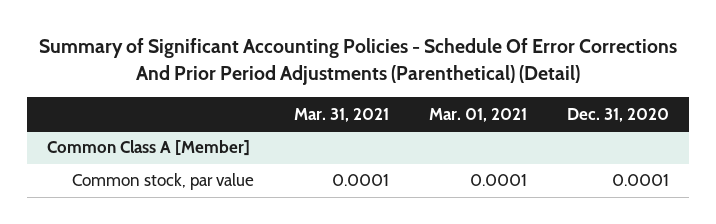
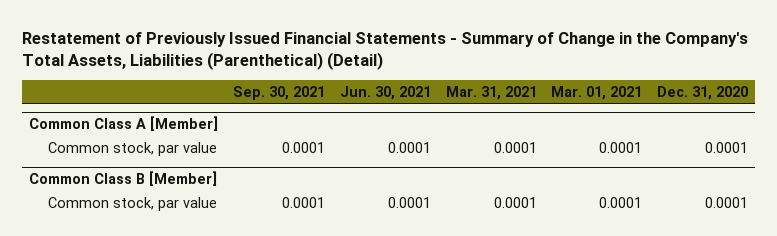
- Summary of Significant Accounting Policies - Schedule Of Error Corrections And Prior Period Adjustments (Parenthetical) (Detail)
+ Restatement of Previously Issued Financial Statements - Summary of Change in the Company's Total Assets, Liabilities (Parenthetical) (Detail)
- | Mar. 31, 2021 | Mar. 01, 2021 | Dec. 31, 2020
+ | Sep. 30, 2021 | Jun. 30, 2021 | Mar. 31, 2021 | Mar. 01, 2021 | Dec. 31, 2020
+ Common Class B [Member]
+ Common stock, par value | 0.0001 | 0.0001 | 0.0001 | 0.0001 | 0.0001

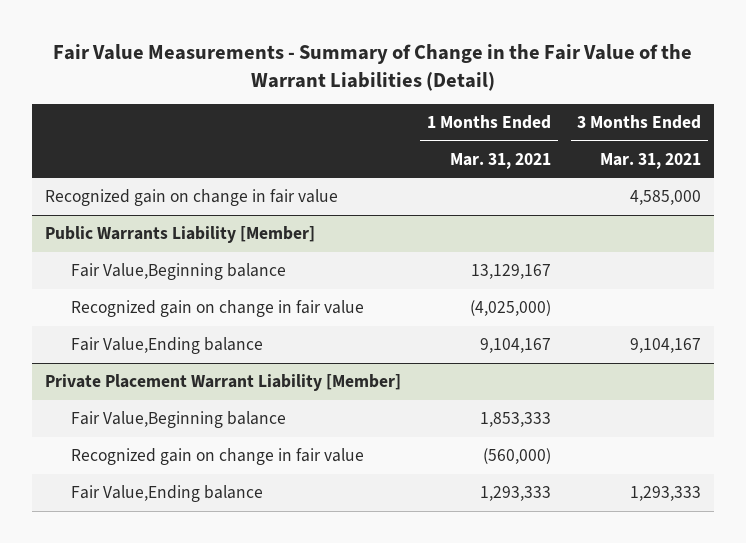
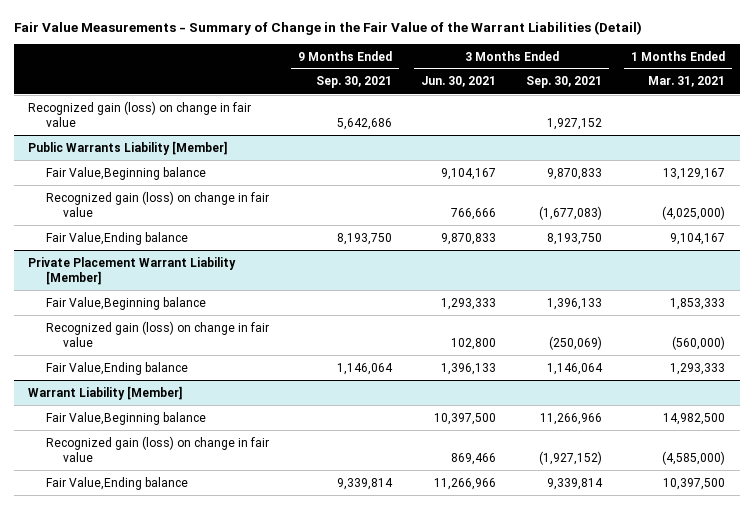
- | 1 Months Ended Mar. 31, 2021 | 3 Months Ended Mar. 31, 2021
+ | 9 Months Ended Sep. 30, 2021 | 3 Months Ended Jun. 30, 2021 | 3 Months Ended Sep. 30, 2021 | 1 Months Ended Mar. 31, 2021
- Recognized gain on change in fair value | | 4,585,000
+ Recognized gain (loss) on change in fair value | 5,642,686 | | 1,927,152 |
@ Public Warrants Liability [Member]
- Recognized gain on change in fair value | (4,025,000) |
+ Recognized gain (loss) on change in fair value | | 766,666 | (1,677,083) | (4,025,000)
@ Private Placement Warrant Liability [Member]
- Recognized gain on change in fair value | (560,000) |
+ Recognized gain (loss) on change in fair value | | 102,800 | (250,069) | (560,000)
+ Warrant Liability [Member]
+ Fair Value,Beginning balance | | 10,397,500 | 11,266,966 | 14,982,500
+ Recognized gain (loss) on change in fair value | | 869,466 | (1,927,152) | (4,585,000)
+ Fair Value,Ending balance | 9,339,814 | 11,266,966 | 9,339,814 | 10,397,500

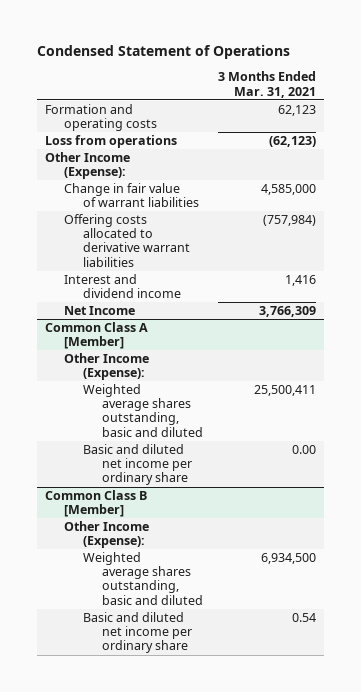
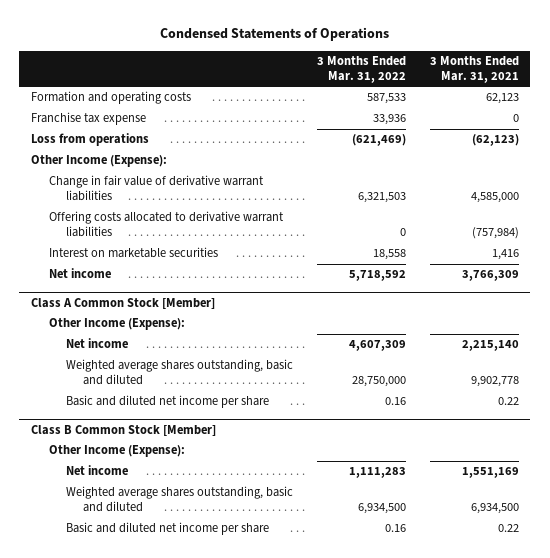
- Condensed Statement of Operations
+ Condensed Statements of Operations
- | 3 Months Ended Mar. 31, 2021
+ | 3 Months Ended Mar. 31, 2022 | 3 Months Ended Mar. 31, 2021
+ Franchise tax expense | 33,936 | 0
- Change in fair value of warrant liabilities | 4,585,000
+ Change in fair value of derivative warrant liabilities | 6,321,503 | 4,585,000
- Interest and dividend income | 1,416
- Net Income | 3,766,309
- Common Class A [Member]
+ Interest on marketable securities | 18,558 | 1,416
+ Net income | 5,718,592 | 3,766,309
+ Class A Common Stock [Member]
- Weighted average shares outstanding, basic and diluted | 25,500,411
- Basic and diluted net income per ordinary share | 0.00
- Common Class B [Member]
+ Net income | 4,607,309 | 2,215,140
+ Weighted average shares outstanding, basic and diluted | 28,750,000 | 9,902,778
+ Basic and diluted net income per share | 0.16 | 0.22
+ Class B Common Stock [Member]
+ Net income | 1,111,283 | 1,551,169
- Basic and diluted net income per ordinary share | 0.54
+ Basic and diluted net income per share | 0.16 | 0.22

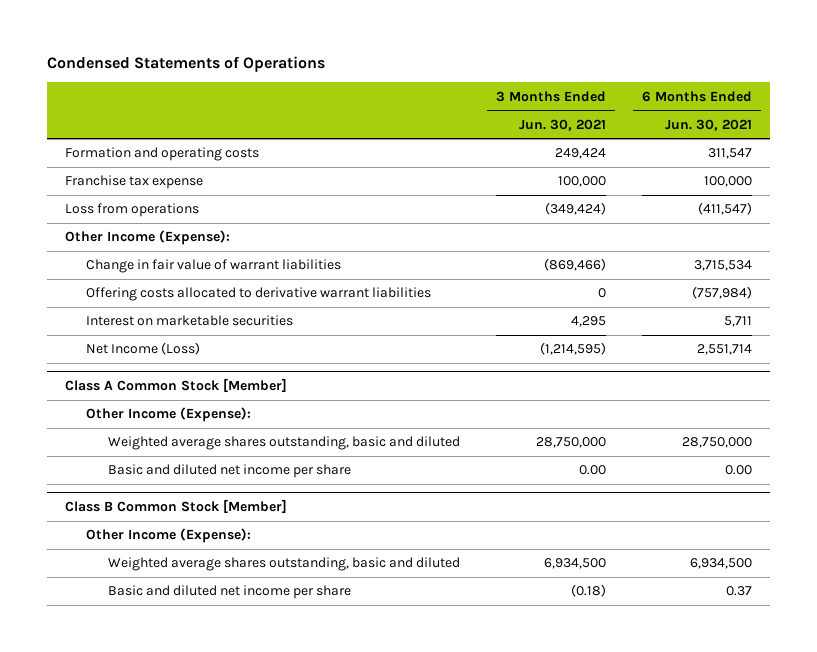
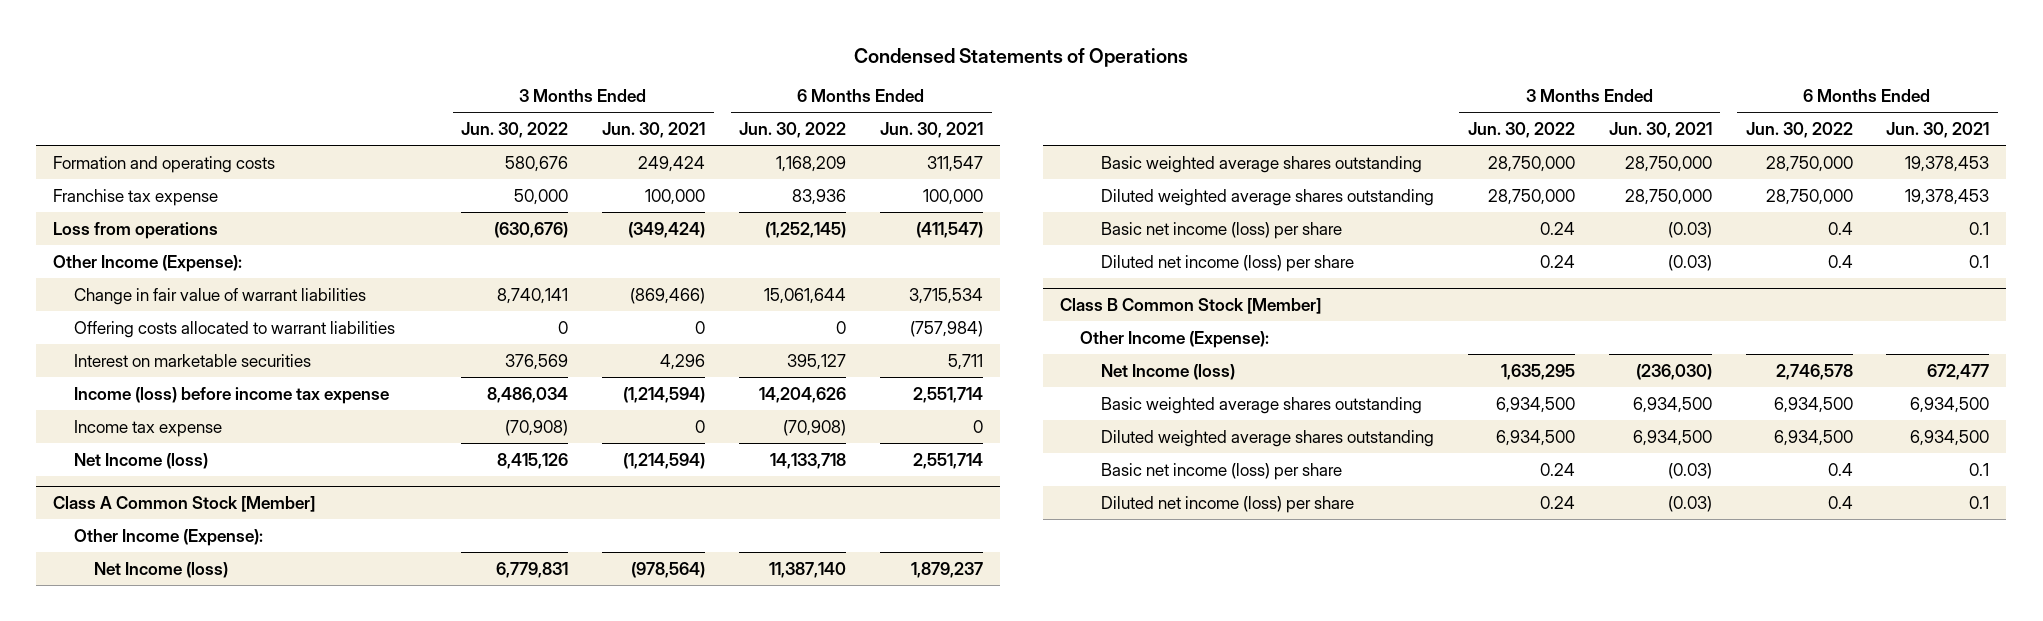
- | 3 Months Ended Jun. 30, 2021 | 6 Months Ended Jun. 30, 2021
+ | 3 Months Ended Jun. 30, 2022 | 3 Months Ended Jun. 30, 2021 | 6 Months Ended Jun. 30, 2022 | 6 Months Ended Jun. 30, 2021
- Offering costs allocated to derivative warrant liabilities | 0 | (757,984)
- Interest on marketable securities | 4,295 | 5,711
- Net Income (Loss) | (1,214,595) | 2,551,714
+ Offering costs allocated to warrant liabilities | 0 | 0 | 0 | (757,984)
+ Interest on marketable securities | 376,569 | 4,296 | 395,127 | 5,711
+ Income (loss) before income tax expense | 8,486,034 | (1,214,594) | 14,204,626 | 2,551,714
+ Income tax expense | (70,908) | 0 | (70,908) | 0
+ Net Income (loss) | 8,415,126 | (1,214,594) | 14,133,718 | 2,551,714
@ Class A Common Stock [Member]
- Weighted average shares outstanding, basic and diluted | 28,750,000 | 28,750,000
- Basic and diluted net income per share | 0.00 | 0.00
+ Net Income (loss) | 6,779,831 | (978,564) | 11,387,140 | 1,879,237
+ Basic weighted average shares outstanding | 28,750,000 | 28,750,000 | 28,750,000 | 19,378,453
+ Diluted weighted average shares outstanding | 28,750,000 | 28,750,000 | 28,750,000 | 19,378,453
+ Basic net income (loss) per share | 0.24 | (0.03) | 0.4 | 0.1
+ Diluted net income (loss) per share | 0.24 | (0.03) | 0.4 | 0.1
@ Class B Common Stock [Member]
- Weighted average shares outstanding, basic and diluted | 6,934,500 | 6,934,500
- Basic and diluted net income per share | (0.18) | 0.37
+ Net Income (loss) | 1,635,295 | (236,030) | 2,746,578 | 672,477
+ Basic weighted average shares outstanding | 6,934,500 | 6,934,500 | 6,934,500 | 6,934,500
+ Diluted weighted average shares outstanding | 6,934,500 | 6,934,500 | 6,934,500 | 6,934,500
+ Basic net income (loss) per share | 0.24 | (0.03) | 0.4 | 0.1
+ Diluted net income (loss) per share | 0.24 | (0.03) | 0.4 | 0.1

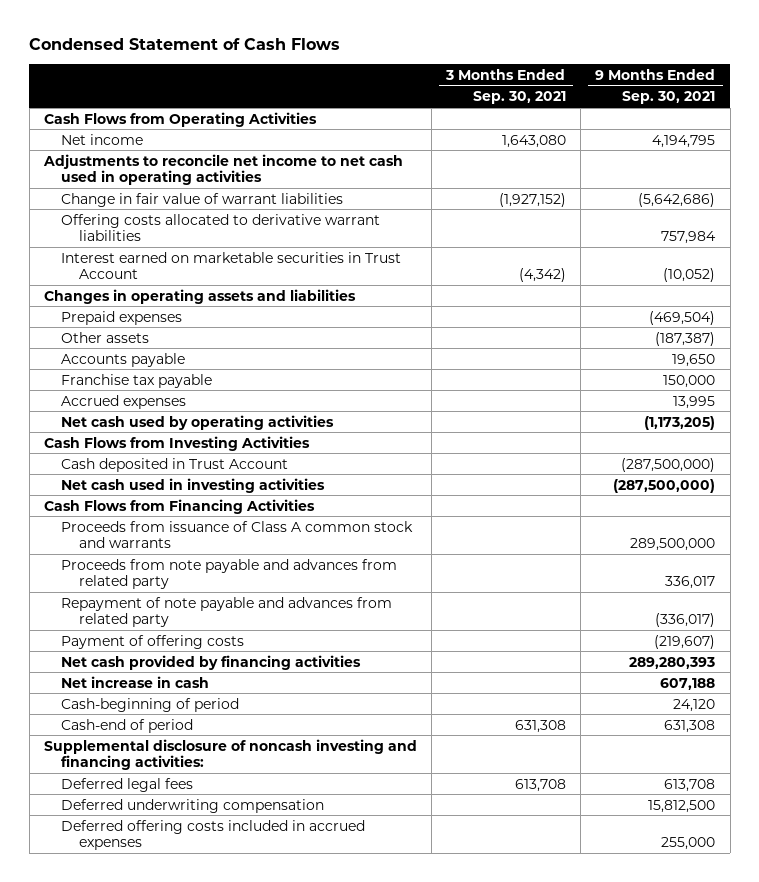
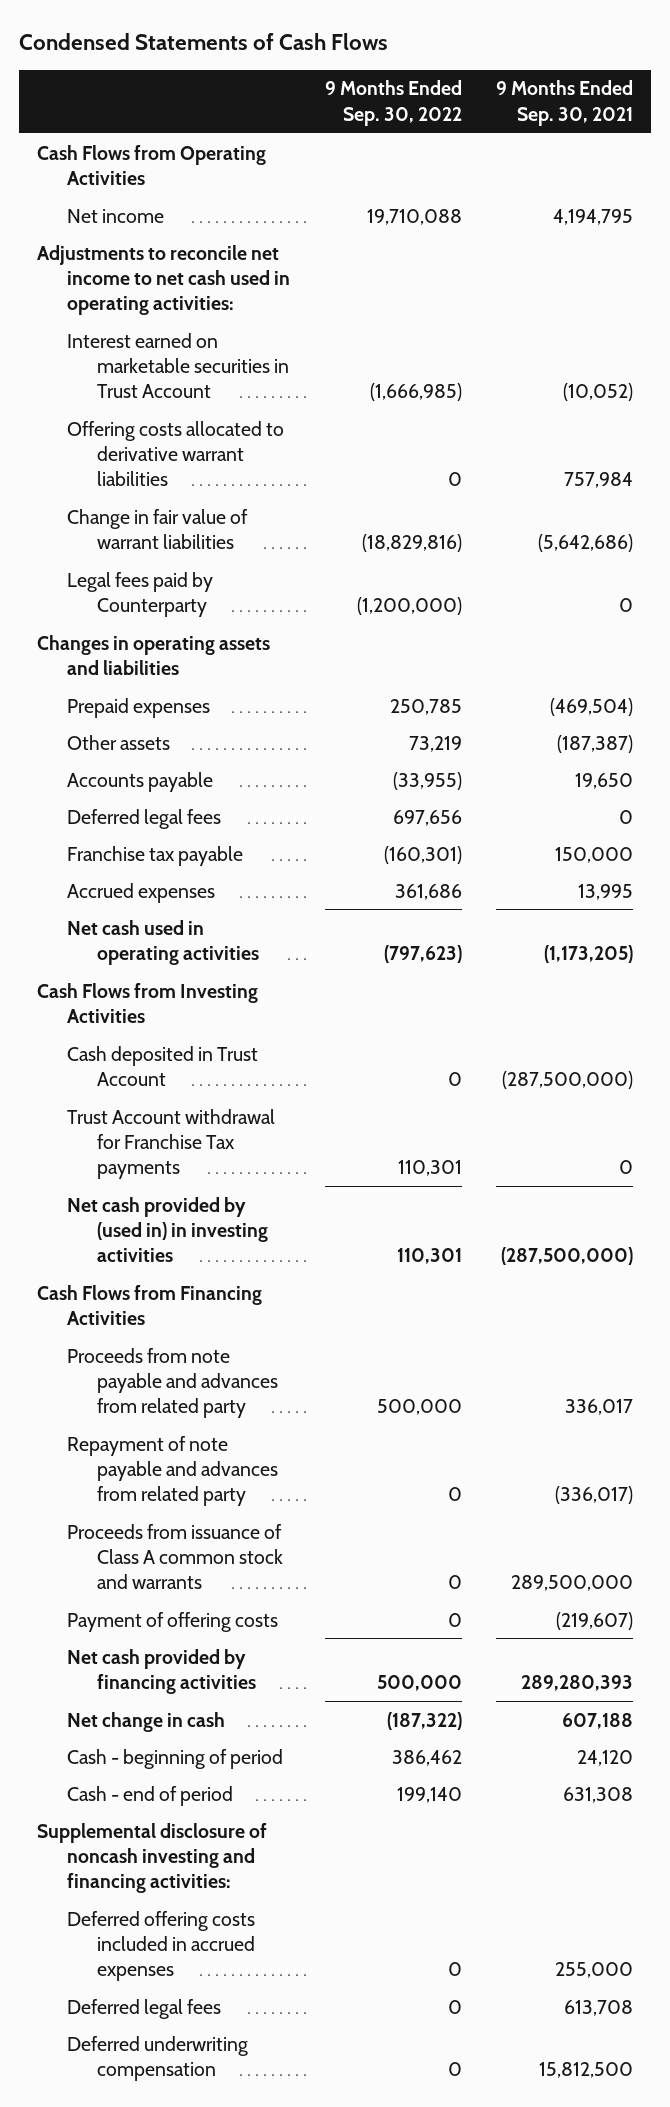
- Condensed Statement of Cash Flows
+ Condensed Statements of Cash Flows
- | 3 Months Ended Sep. 30, 2021 | 9 Months Ended Sep. 30, 2021
+ | 9 Months Ended Sep. 30, 2022 | 9 Months Ended Sep. 30, 2021
- Adjustments to reconcile net income to net cash used in operating activities
+ Adjustments to reconcile net income to net cash used in operating activities:
moved down: Offering costs allocated to derivative warrant liabilities | 0 | 757,984
moved down: Change in fair value of warrant liabilities | (18,829,816) | (5,642,686)
+ Legal fees paid by Counterparty | (1,200,000) | 0
+ Deferred legal fees | 697,656 | 0
- Net cash used by operating activities | | (1,173,205)
+ Net cash used in operating activities | (797,623) | (1,173,205)
- Net cash used in investing activities | | (287,500,000)
+ Trust Account withdrawal for Franchise Tax payments | 110,301 | 0
+ Net cash provided by (used in) in investing activities | 110,301 | (287,500,000)
moved down: Proceeds from issuance of Class A common stock and warrants | 0 | 289,500,000
- Net increase in cash | | 607,188
- Cash-beginning of period | | 24,120
- Cash-end of period | 631,308 | 631,308
+ Net change in cash | (187,322) | 607,188
+ Cash - beginning of period | 386,462 | 24,120
+ Cash - end of period | 199,140 | 631,308
moved up: Deferred offering costs included in accrued expenses | 0 | 255,000

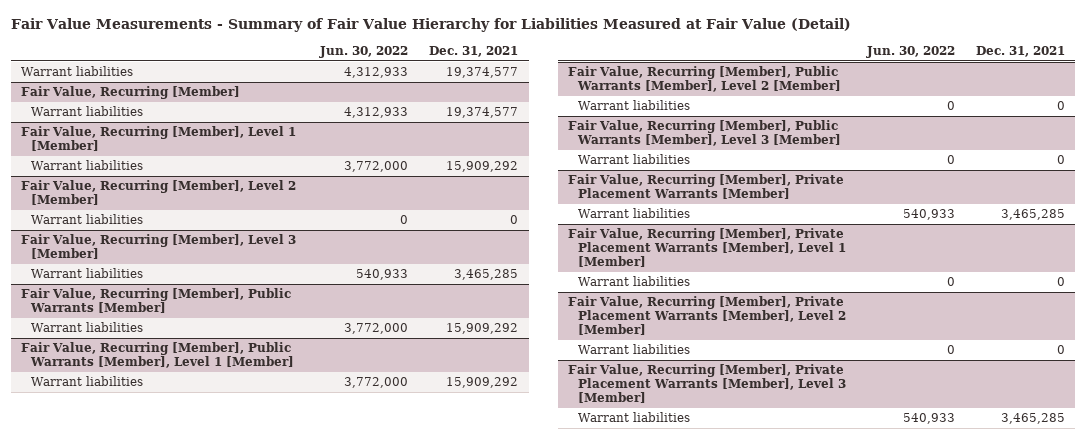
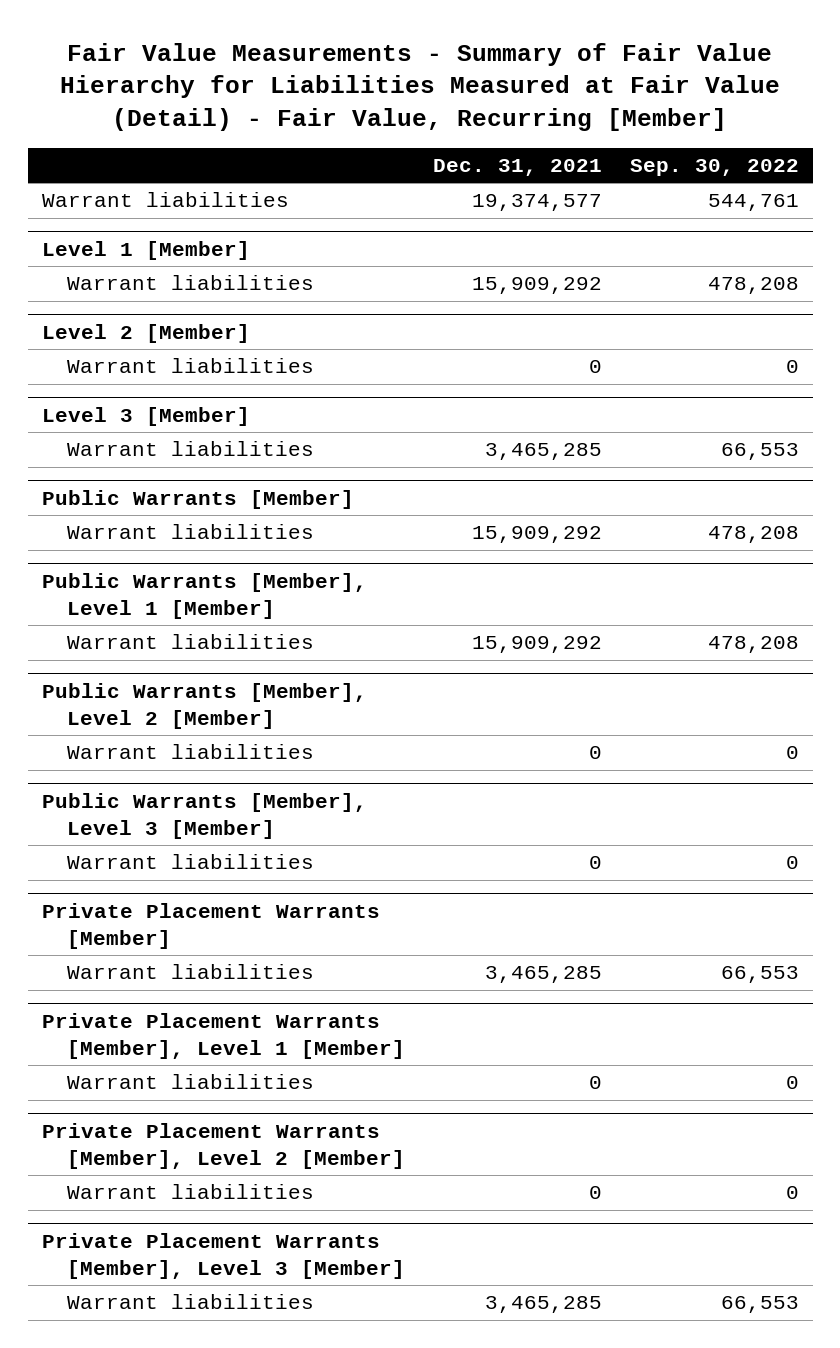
- Fair Value Measurements - Summary of Fair Value Hierarchy for Liabilities Measured at Fair Value (Detail)
+ Fair Value Measurements - Summary of Fair Value Hierarchy for Liabilities Measured at Fair Value (Detail) - Fair Value, Recurring [Member]
- | Jun. 30, 2022 | Dec. 31, 2021
+ | Dec. 31, 2021 | Sep. 30, 2022
- Fair Value, Recurring [Member]
- Warrant liabilities | 4,312,933 | 19,374,577
- Fair Value, Recurring [Member], Level 1 [Member]
+ Level 1 [Member]
- Fair Value, Recurring [Member], Level 2 [Member]
+ Level 2 [Member]
- Fair Value, Recurring [Member], Level 3 [Member]
+ Level 3 [Member]
- Fair Value, Recurring [Member], Public Warrants [Member]
+ Public Warrants [Member]
- Fair Value, Recurring [Member], Public Warrants [Member], Level 1 [Member]
+ Public Warrants [Member], Level 1 [Member]
- Fair Value, Recurring [Member], Public Warrants [Member], Level 2 [Member]
+ Public Warrants [Member], Level 2 [Member]
- Fair Value, Recurring [Member], Public Warrants [Member], Level 3 [Member]
+ Public Warrants [Member], Level 3 [Member]
- Fair Value, Recurring [Member], Private Placement Warrants [Member]
+ Private Placement Warrants [Member]
- Fair Value, Recurring [Member], Private Placement Warrants [Member], Level 1 [Member]
+ Private Placement Warrants [Member], Level 1 [Member]
- Fair Value, Recurring [Member], Private Placement Warrants [Member], Level 2 [Member]
+ Private Placement Warrants [Member], Level 2 [Member]
- Fair Value, Recurring [Member], Private Placement Warrants [Member], Level 3 [Member]
+ Private Placement Warrants [Member], Level 3 [Member]

